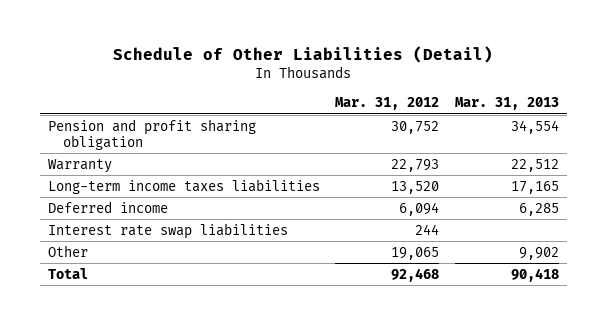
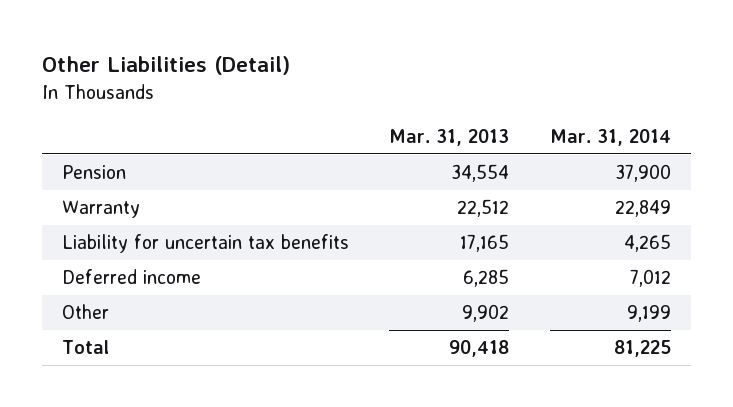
- Schedule of Other Liabilities (Detail)
+ Other Liabilities (Detail)
- | Mar. 31, 2012 | Mar. 31, 2013
+ | Mar. 31, 2013 | Mar. 31, 2014
- Pension and profit sharing obligation | 30,752 | 34,554
+ Pension | 34,554 | 37,900
- Long-term income taxes liabilities | 13,520 | 17,165
+ Liability for uncertain tax benefits | 17,165 | 4,265
- Interest rate swap liabilities | 244 |

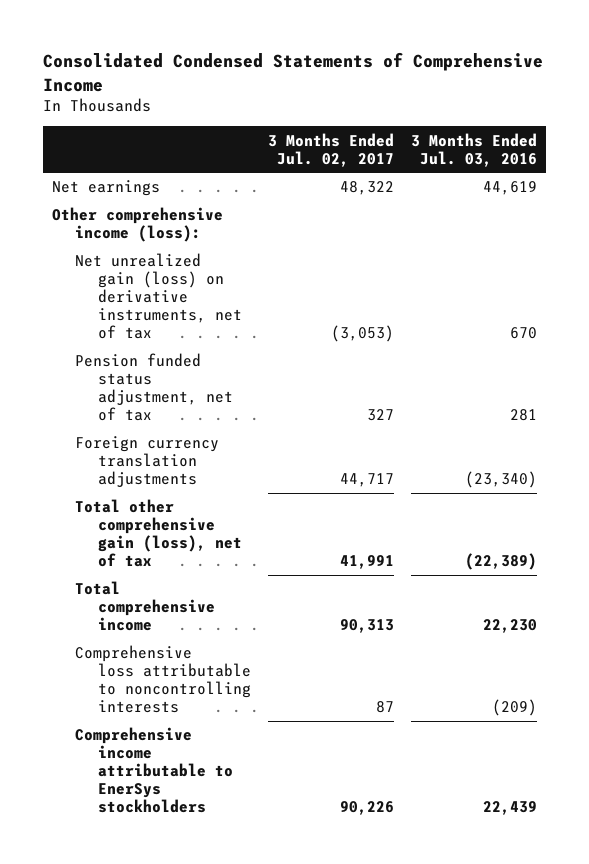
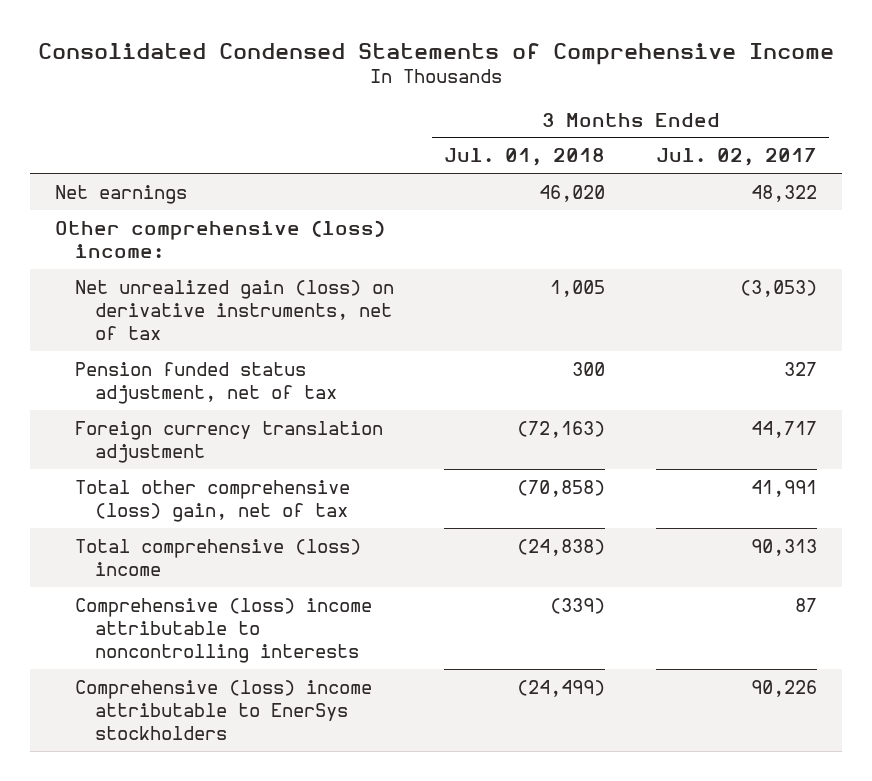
- | 3 Months Ended Jul. 02, 2017 | 3 Months Ended Jul. 03, 2016
+ | 3 Months Ended Jul. 01, 2018 | 3 Months Ended Jul. 02, 2017
- Other comprehensive income (loss):
+ Other comprehensive (loss) income:
- Foreign currency translation adjustments | 44,717 | (23,340)
- Total other comprehensive gain (loss), net of tax | 41,991 | (22,389)
- Total comprehensive income | 90,313 | 22,230
- Comprehensive loss attributable to noncontrolling interests | 87 | (209)
- Comprehensive income attributable to EnerSys stockholders | 90,226 | 22,439
+ Foreign currency translation adjustment | (72,163) | 44,717
+ Total other comprehensive (loss) gain, net of tax | (70,858) | 41,991
+ Total comprehensive (loss) income | (24,838) | 90,313
+ Comprehensive (loss) income attributable to noncontrolling interests | (339) | 87
+ Comprehensive (loss) income attributable to EnerSys stockholders | (24,499) | 90,226

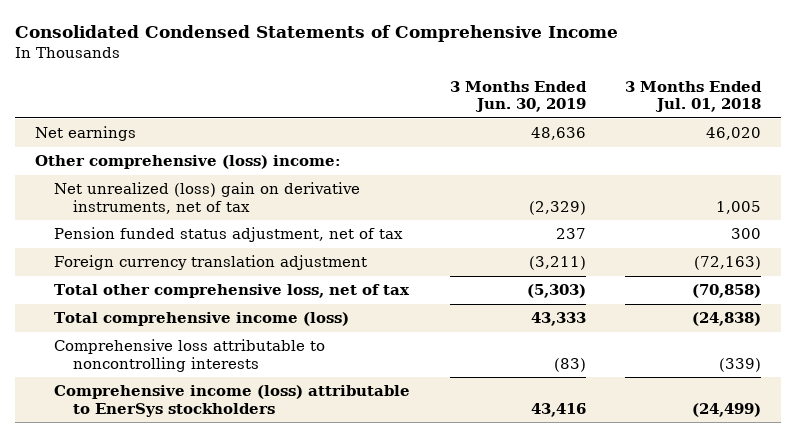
- | 3 Months Ended Jul. 01, 2018 | 3 Months Ended Jul. 02, 2017
+ | 3 Months Ended Jun. 30, 2019 | 3 Months Ended Jul. 01, 2018
- Net unrealized gain (loss) on derivative instruments, net of tax | 1,005 | (3,053)
+ Net unrealized (loss) gain on derivative instruments, net of tax | (2,329) | 1,005
- Total other comprehensive (loss) gain, net of tax | (70,858) | 41,991
- Total comprehensive (loss) income | (24,838) | 90,313
- Comprehensive (loss) income attributable to noncontrolling interests | (339) | 87
- Comprehensive (loss) income attributable to EnerSys stockholders | (24,499) | 90,226
+ Total other comprehensive loss, net of tax | (5,303) | (70,858)
+ Total comprehensive income (loss) | 43,333 | (24,838)
+ Comprehensive loss attributable to noncontrolling interests | (83) | (339)
+ Comprehensive income (loss) attributable to EnerSys stockholders | 43,416 | (24,499)

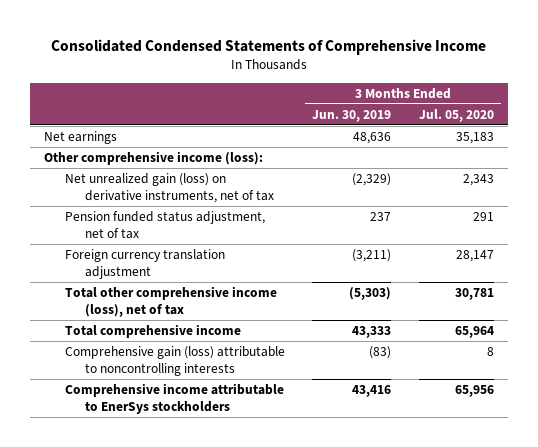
- | 3 Months Ended Jun. 30, 2019 | 3 Months Ended Jul. 01, 2018
+ | 3 Months Ended Jun. 30, 2019 | 3 Months Ended Jul. 05, 2020
- Other comprehensive (loss) income:
- Net unrealized (loss) gain on derivative instruments, net of tax | (2,329) | 1,005
+ Other comprehensive income (loss):
+ Net unrealized gain (loss) on derivative instruments, net of tax | (2,329) | 2,343
- Total other comprehensive loss, net of tax | (5,303) | (70,858)
- Total comprehensive income (loss) | 43,333 | (24,838)
- Comprehensive loss attributable to noncontrolling interests | (83) | (339)
- Comprehensive income (loss) attributable to EnerSys stockholders | 43,416 | (24,499)
+ Total other comprehensive income (loss), net of tax | (5,303) | 30,781
+ Total comprehensive income | 43,333 | 65,964
+ Comprehensive gain (loss) attributable to noncontrolling interests | (83) | 8
+ Comprehensive income attributable to EnerSys stockholders | 43,416 | 65,956

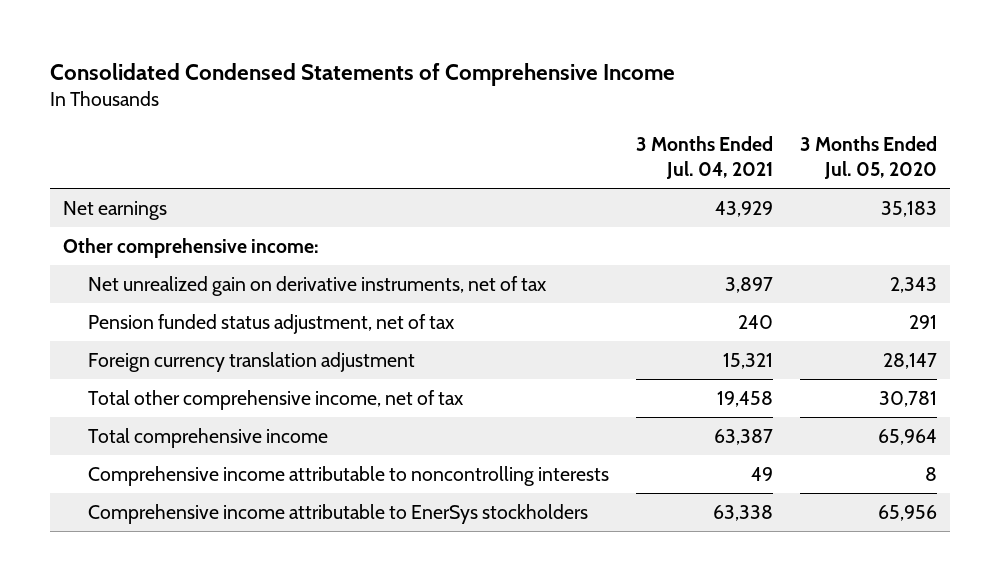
- | 3 Months Ended Jun. 30, 2019 | 3 Months Ended Jul. 05, 2020
+ | 3 Months Ended Jul. 04, 2021 | 3 Months Ended Jul. 05, 2020
- Other comprehensive income (loss):
- Net unrealized gain (loss) on derivative instruments, net of tax | (2,329) | 2,343
+ Other comprehensive income:
+ Net unrealized gain on derivative instruments, net of tax | 3,897 | 2,343
- Total other comprehensive income (loss), net of tax | (5,303) | 30,781
+ Total other comprehensive income, net of tax | 19,458 | 30,781
- Comprehensive gain (loss) attributable to noncontrolling interests | (83) | 8
+ Comprehensive income attributable to noncontrolling interests | 49 | 8

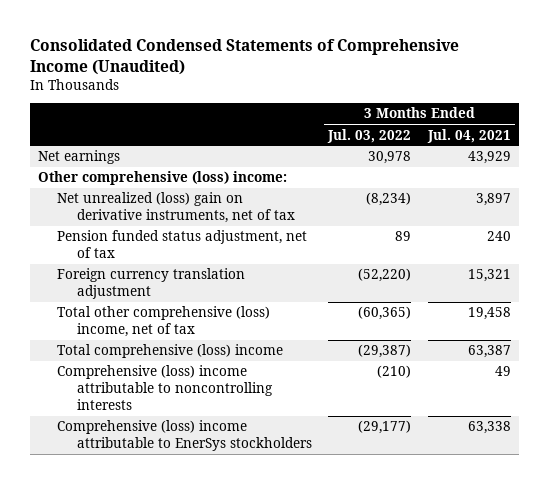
- Consolidated Condensed Statements of Comprehensive Income
+ Consolidated Condensed Statements of Comprehensive Income (Unaudited)
- | 3 Months Ended Jul. 04, 2021 | 3 Months Ended Jul. 05, 2020
+ | 3 Months Ended Jul. 03, 2022 | 3 Months Ended Jul. 04, 2021
- Other comprehensive income:
- Net unrealized gain on derivative instruments, net of tax | 3,897 | 2,343
+ Other comprehensive (loss) income:
+ Net unrealized (loss) gain on derivative instruments, net of tax | (8,234) | 3,897
- Total other comprehensive income, net of tax | 19,458 | 30,781
- Total comprehensive income | 63,387 | 65,964
- Comprehensive income attributable to noncontrolling interests | 49 | 8
- Comprehensive income attributable to EnerSys stockholders | 63,338 | 65,956
+ Total other comprehensive (loss) income, net of tax | (60,365) | 19,458
+ Total comprehensive (loss) income | (29,387) | 63,387
+ Comprehensive (loss) income attributable to noncontrolling interests | (210) | 49
+ Comprehensive (loss) income attributable to EnerSys stockholders | (29,177) | 63,338

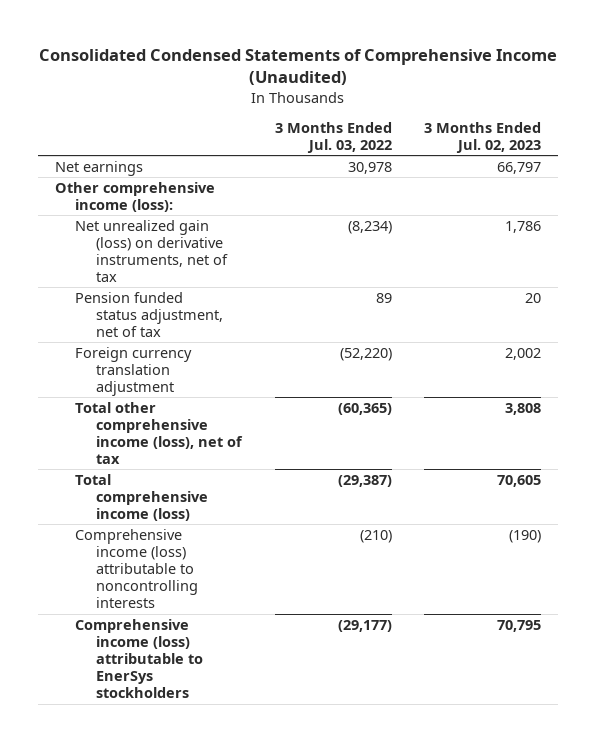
- | 3 Months Ended Jul. 03, 2022 | 3 Months Ended Jul. 04, 2021
+ | 3 Months Ended Jul. 03, 2022 | 3 Months Ended Jul. 02, 2023
- Other comprehensive (loss) income:
- Net unrealized (loss) gain on derivative instruments, net of tax | (8,234) | 3,897
+ Other comprehensive income (loss):
+ Net unrealized gain (loss) on derivative instruments, net of tax | (8,234) | 1,786
- Total other comprehensive (loss) income, net of tax | (60,365) | 19,458
- Total comprehensive (loss) income | (29,387) | 63,387
- Comprehensive (loss) income attributable to noncontrolling interests | (210) | 49
- Comprehensive (loss) income attributable to EnerSys stockholders | (29,177) | 63,338
+ Total other comprehensive income (loss), net of tax | (60,365) | 3,808
+ Total comprehensive income (loss) | (29,387) | 70,605
+ Comprehensive income (loss) attributable to noncontrolling interests | (210) | (190)
+ Comprehensive income (loss) attributable to EnerSys stockholders | (29,177) | 70,795

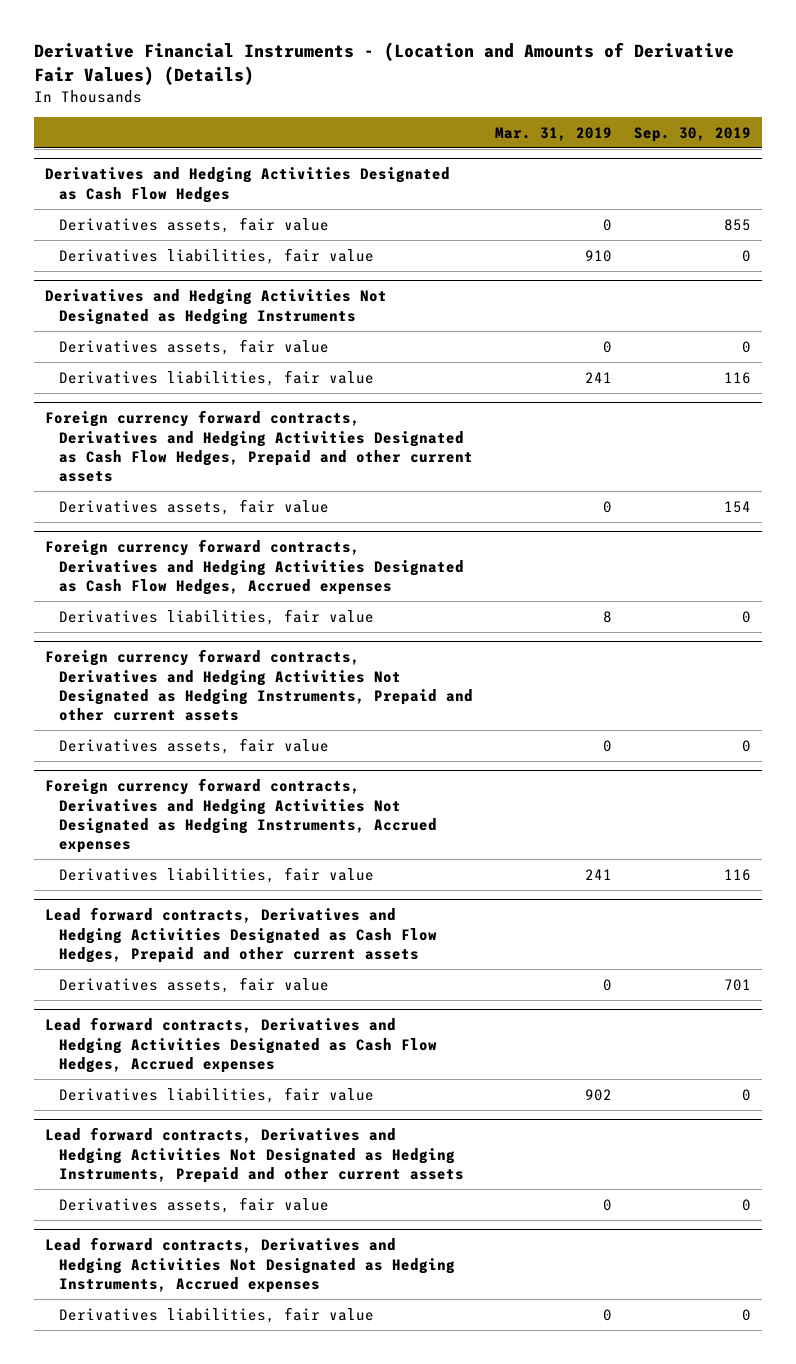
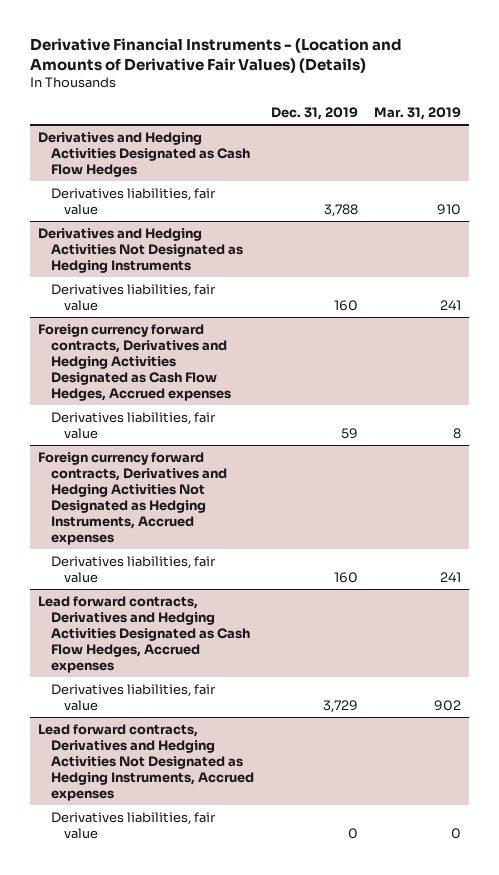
- | Mar. 31, 2019 | Sep. 30, 2019
+ | Dec. 31, 2019 | Mar. 31, 2019
@ Derivatives and Hedging Activities Designated as Cash Flow Hedges
- Derivatives assets, fair value | 0 | 855
@ Derivatives and Hedging Activities Not Designated as Hedging Instruments
- Derivatives assets, fair value | 0 | 0
- Foreign currency forward contracts, Derivatives and Hedging Activities Designated as Cash Flow Hedges, Prepaid and other current assets
- Derivatives assets, fair value | 0 | 154
- Foreign currency forward contracts, Derivatives and Hedging Activities Not Designated as Hedging Instruments, Prepaid and other current assets
- Derivatives assets, fair value | 0 | 0
- Lead forward contracts, Derivatives and Hedging Activities Designated as Cash Flow Hedges, Prepaid and other current assets
- Derivatives assets, fair value | 0 | 701
- Lead forward contracts, Derivatives and Hedging Activities Not Designated as Hedging Instruments, Prepaid and other current assets
- Derivatives assets, fair value | 0 | 0

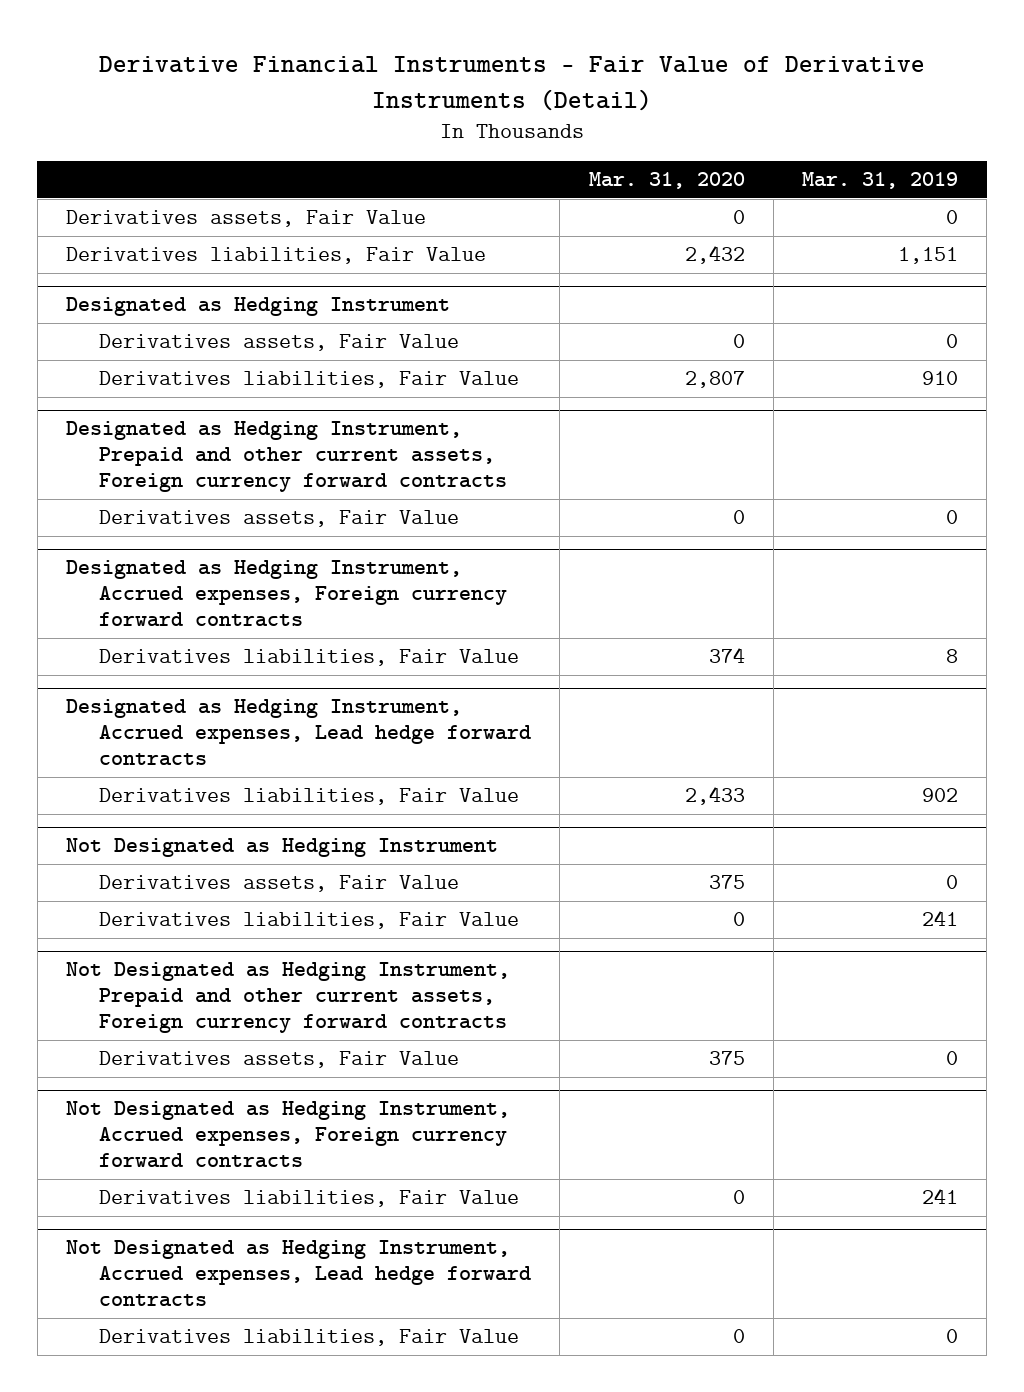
- Derivative Financial Instruments - (Location and Amounts of Derivative Fair Values) (Details)
+ Derivative Financial Instruments - Fair Value of Derivative Instruments (Detail)
- | Dec. 31, 2019 | Mar. 31, 2019
+ | Mar. 31, 2020 | Mar. 31, 2019
- Derivatives and Hedging Activities Designated as Cash Flow Hedges
- Derivatives liabilities, fair value | 3,788 | 910
- Derivatives and Hedging Activities Not Designated as Hedging Instruments
- Derivatives liabilities, fair value | 160 | 241
- Foreign currency forward contracts, Derivatives and Hedging Activities Designated as Cash Flow Hedges, Accrued expenses
- Derivatives liabilities, fair value | 59 | 8
- Foreign currency forward contracts, Derivatives and Hedging Activities Not Designated as Hedging Instruments, Accrued expenses
- Derivatives liabilities, fair value | 160 | 241
- Lead forward contracts, Derivatives and Hedging Activities Designated as Cash Flow Hedges, Accrued expenses
- Derivatives liabilities, fair value | 3,729 | 902
- Lead forward contracts, Derivatives and Hedging Activities Not Designated as Hedging Instruments, Accrued expenses
- Derivatives liabilities, fair value | 0 | 0
+ Derivatives assets, Fair Value | 0 | 0
+ Derivatives liabilities, Fair Value | 2,432 | 1,151
+ Designated as Hedging Instrument
+ Derivatives assets, Fair Value | 0 | 0
+ Derivatives liabilities, Fair Value | 2,807 | 910
+ Designated as Hedging Instrument, Prepaid and other current assets, Foreign currency forward contracts
+ Derivatives assets, Fair Value | 0 | 0
+ Designated as Hedging Instrument, Accrued expenses, Foreign currency forward contracts
+ Derivatives liabilities, Fair Value | 374 | 8
+ Designated as Hedging Instrument, Accrued expenses, Lead hedge forward contracts
+ Derivatives liabilities, Fair Value | 2,433 | 902
+ Not Designated as Hedging Instrument
+ Derivatives assets, Fair Value | 375 | 0
+ Derivatives liabilities, Fair Value | 0 | 241
+ Not Designated as Hedging Instrument, Prepaid and other current assets, Foreign currency forward contracts
+ Derivatives assets, Fair Value | 375 | 0
+ Not Designated as Hedging Instrument, Accrued expenses, Foreign currency forward contracts
+ Derivatives liabilities, Fair Value | 0 | 241
+ Not Designated as Hedging Instrument, Accrued expenses, Lead hedge forward contracts
+ Derivatives liabilities, Fair Value | 0 | 0

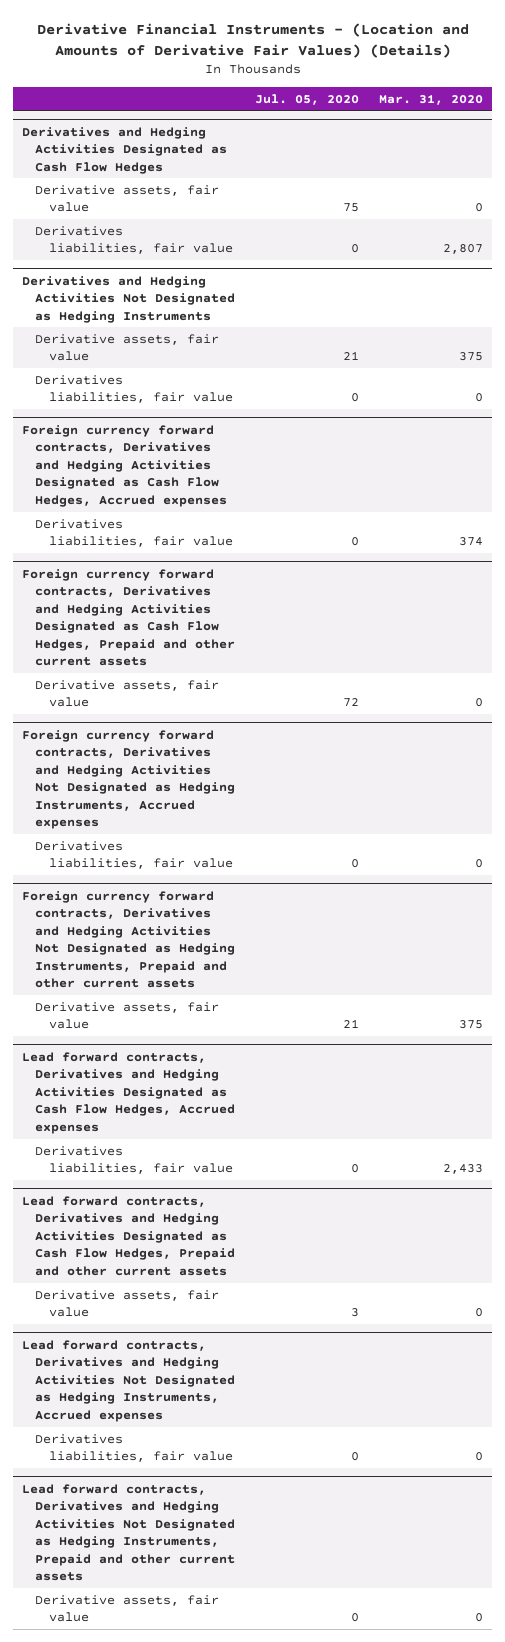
- Derivative Financial Instruments - Fair Value of Derivative Instruments (Detail)
+ Derivative Financial Instruments - (Location and Amounts of Derivative Fair Values) (Details)
- | Mar. 31, 2020 | Mar. 31, 2019
+ | Jul. 05, 2020 | Mar. 31, 2020
- Derivatives assets, Fair Value | 0 | 0
- Derivatives liabilities, Fair Value | 2,432 | 1,151
- Designated as Hedging Instrument
- Derivatives assets, Fair Value | 0 | 0
- Derivatives liabilities, Fair Value | 2,807 | 910
- Designated as Hedging Instrument, Prepaid and other current assets, Foreign currency forward contracts
- Derivatives assets, Fair Value | 0 | 0
- Designated as Hedging Instrument, Accrued expenses, Foreign currency forward contracts
- Derivatives liabilities, Fair Value | 374 | 8
- Designated as Hedging Instrument, Accrued expenses, Lead hedge forward contracts
- Derivatives liabilities, Fair Value | 2,433 | 902
- Not Designated as Hedging Instrument
- Derivatives assets, Fair Value | 375 | 0
- Derivatives liabilities, Fair Value | 0 | 241
- Not Designated as Hedging Instrument, Prepaid and other current assets, Foreign currency forward contracts
- Derivatives assets, Fair Value | 375 | 0
- Not Designated as Hedging Instrument, Accrued expenses, Foreign currency forward contracts
- Derivatives liabilities, Fair Value | 0 | 241
- Not Designated as Hedging Instrument, Accrued expenses, Lead hedge forward contracts
- Derivatives liabilities, Fair Value | 0 | 0
+ Derivatives and Hedging Activities Designated as Cash Flow Hedges
+ Derivative assets, fair value | 75 | 0
+ Derivatives liabilities, fair value | 0 | 2,807
+ Derivatives and Hedging Activities Not Designated as Hedging Instruments
+ Derivative assets, fair value | 21 | 375
+ Derivatives liabilities, fair value | 0 | 0
+ Foreign currency forward contracts, Derivatives and Hedging Activities Designated as Cash Flow Hedges, Accrued expenses
+ Derivatives liabilities, fair value | 0 | 374
+ Foreign currency forward contracts, Derivatives and Hedging Activities Designated as Cash Flow Hedges, Prepaid and other current assets
+ Derivative assets, fair value | 72 | 0
+ Foreign currency forward contracts, Derivatives and Hedging Activities Not Designated as Hedging Instruments, Accrued expenses
+ Derivatives liabilities, fair value | 0 | 0
+ Foreign currency forward contracts, Derivatives and Hedging Activities Not Designated as Hedging Instruments, Prepaid and other current assets
+ Derivative assets, fair value | 21 | 375
+ Lead forward contracts, Derivatives and Hedging Activities Designated as Cash Flow Hedges, Accrued expenses
+ Derivatives liabilities, fair value | 0 | 2,433
+ Lead forward contracts, Derivatives and Hedging Activities Designated as Cash Flow Hedges, Prepaid and other current assets
+ Derivative assets, fair value | 3 | 0
+ Lead forward contracts, Derivatives and Hedging Activities Not Designated as Hedging Instruments, Accrued expenses
+ Derivatives liabilities, fair value | 0 | 0
+ Lead forward contracts, Derivatives and Hedging Activities Not Designated as Hedging Instruments, Prepaid and other current assets
+ Derivative assets, fair value | 0 | 0

